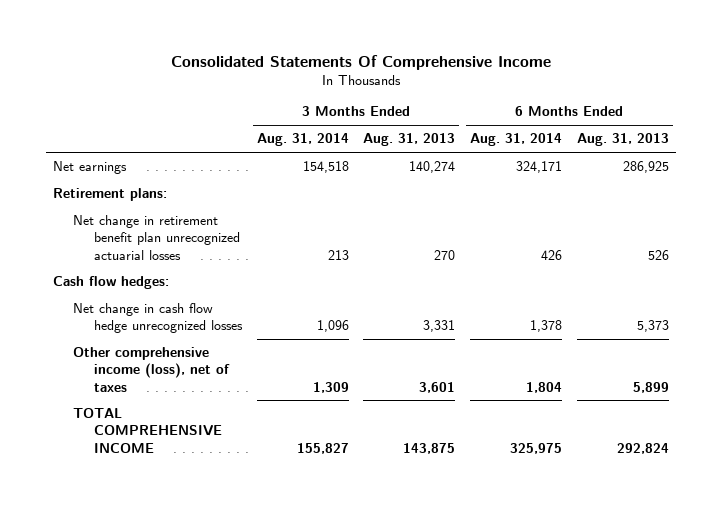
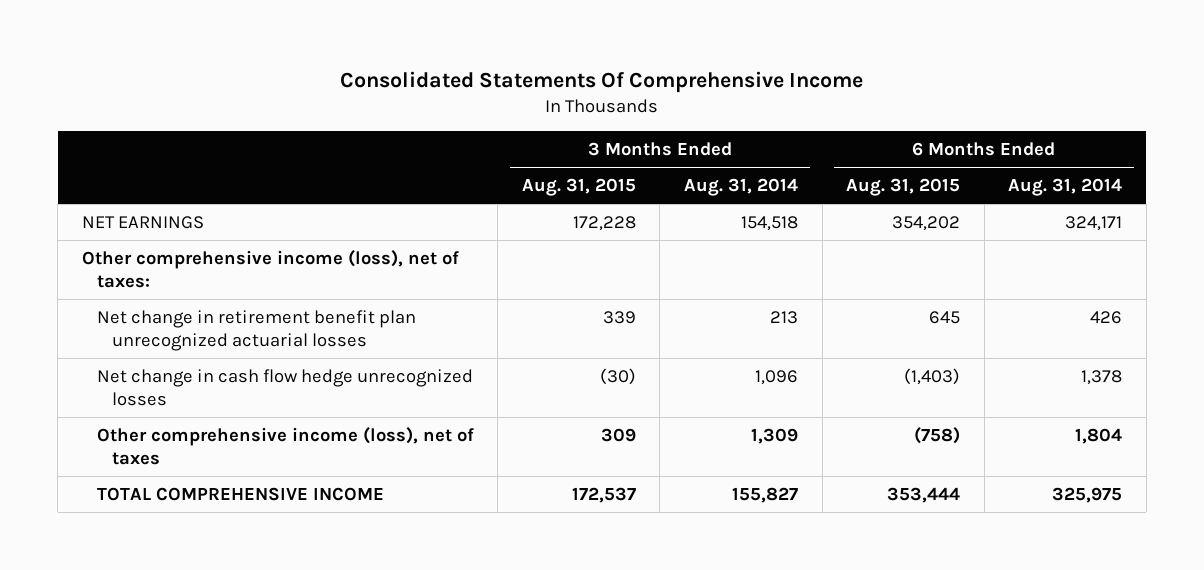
- | 3 Months Ended Aug. 31, 2014 | 3 Months Ended Aug. 31, 2013 | 6 Months Ended Aug. 31, 2014 | 6 Months Ended Aug. 31, 2013
+ | 3 Months Ended Aug. 31, 2015 | 3 Months Ended Aug. 31, 2014 | 6 Months Ended Aug. 31, 2015 | 6 Months Ended Aug. 31, 2014
- Net earnings | 154,518 | 140,274 | 324,171 | 286,925
- Retirement plans:
+ NET EARNINGS | 172,228 | 154,518 | 354,202 | 324,171
+ Other comprehensive income (loss), net of taxes:
- Cash flow hedges:

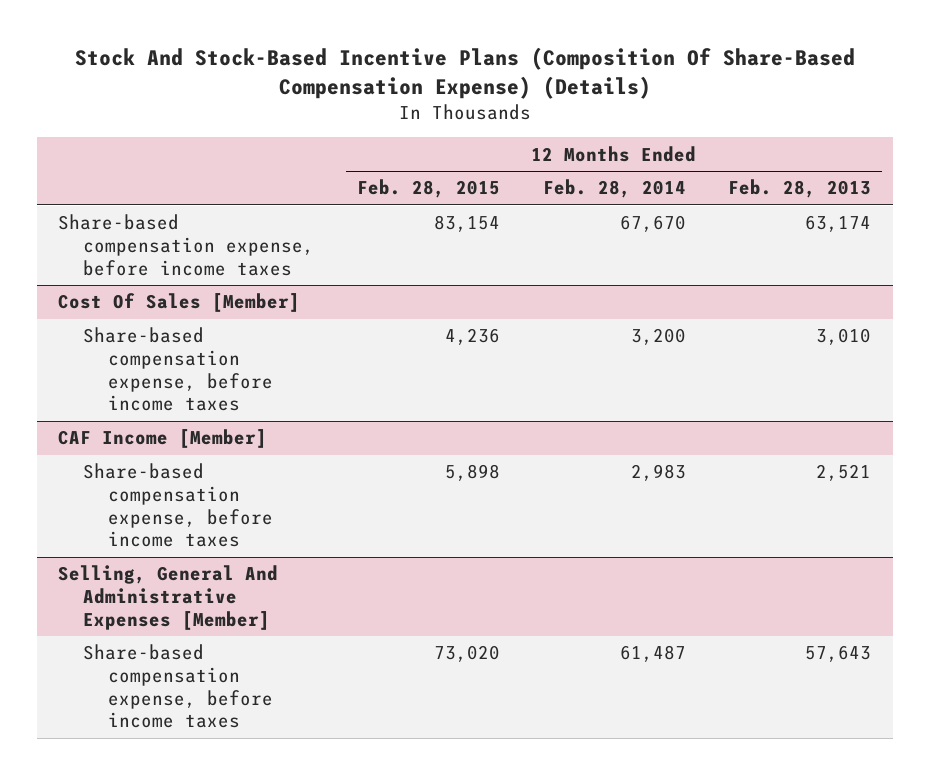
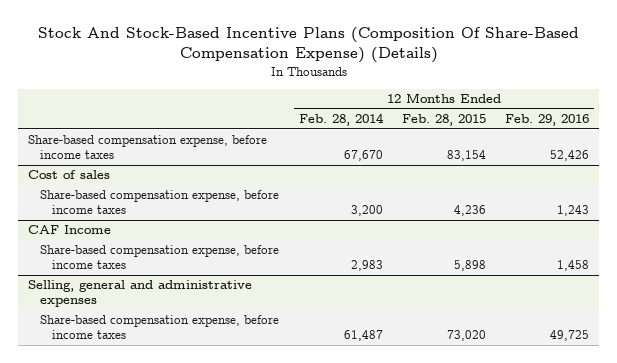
- | 12 Months Ended Feb. 28, 2015 | 12 Months Ended Feb. 28, 2014 | 12 Months Ended Feb. 28, 2013
+ | 12 Months Ended Feb. 28, 2014 | 12 Months Ended Feb. 28, 2015 | 12 Months Ended Feb. 29, 2016
- Cost Of Sales [Member]
+ Cost of sales
- CAF Income [Member]
+ CAF Income
- Selling, General And Administrative Expenses [Member]
+ Selling, general and administrative expenses

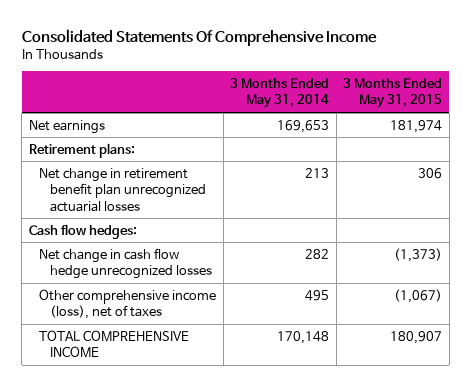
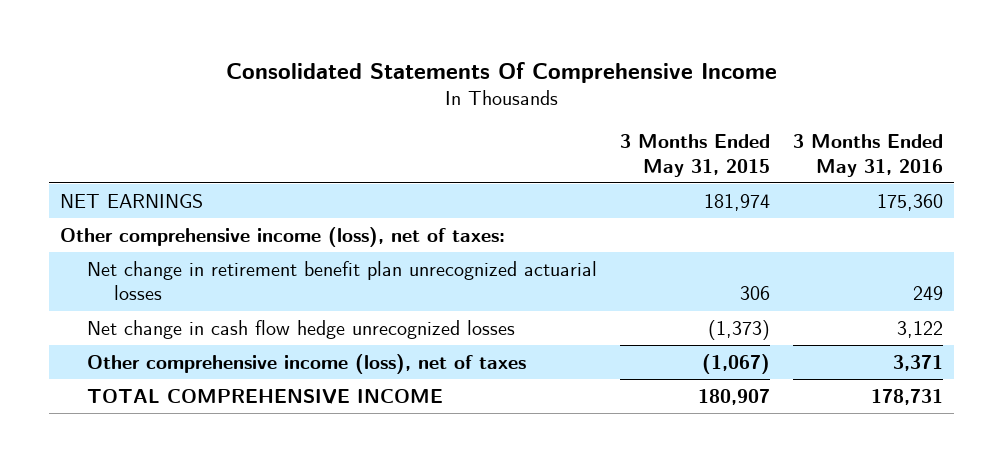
- | 3 Months Ended May 31, 2014 | 3 Months Ended May 31, 2015
+ | 3 Months Ended May 31, 2015 | 3 Months Ended May 31, 2016
- Net earnings | 169,653 | 181,974
- Retirement plans:
+ NET EARNINGS | 181,974 | 175,360
+ Other comprehensive income (loss), net of taxes:
- Cash flow hedges:

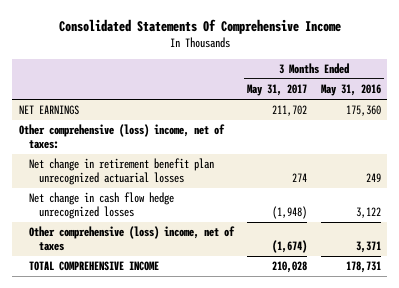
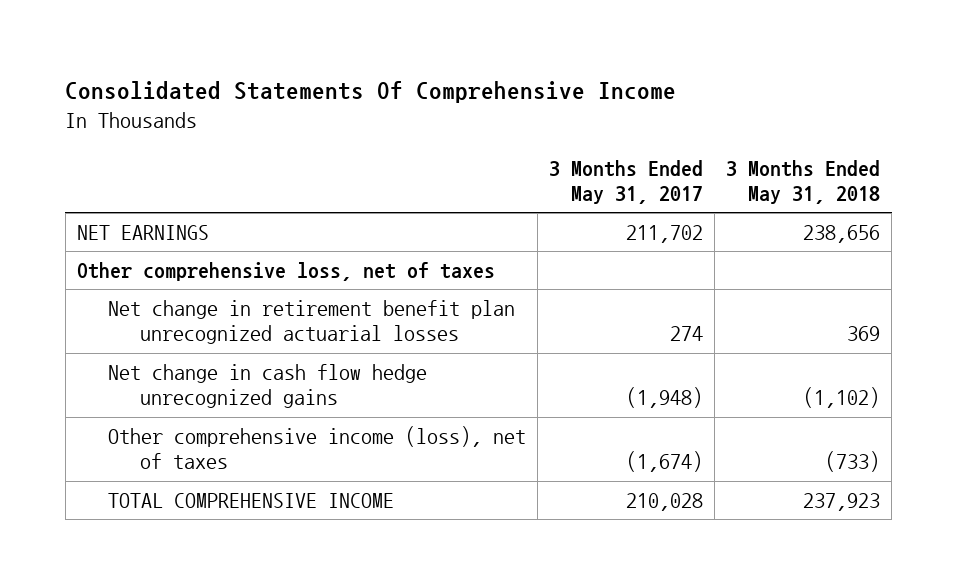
- | 3 Months Ended May 31, 2017 | 3 Months Ended May 31, 2016
+ | 3 Months Ended May 31, 2017 | 3 Months Ended May 31, 2018
- Other comprehensive (loss) income, net of taxes:
+ Other comprehensive loss, net of taxes
- Net change in cash flow hedge unrecognized losses | (1,948) | 3,122
- Other comprehensive (loss) income, net of taxes | (1,674) | 3,371
+ Net change in cash flow hedge unrecognized gains | (1,948) | (1,102)
+ Other comprehensive income (loss), net of taxes | (1,674) | (733)

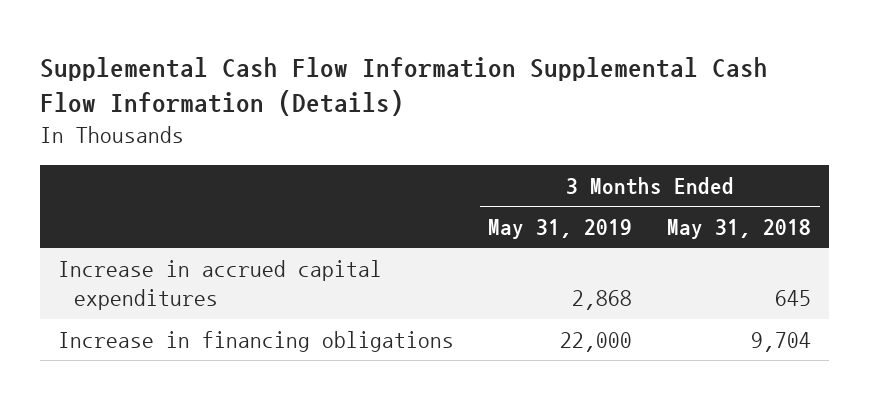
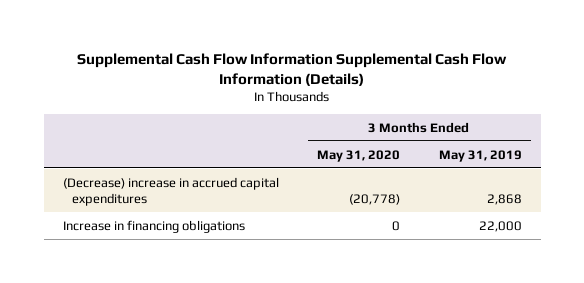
- | 3 Months Ended May 31, 2019 | 3 Months Ended May 31, 2018
+ | 3 Months Ended May 31, 2020 | 3 Months Ended May 31, 2019
- Increase in accrued capital expenditures | 2,868 | 645
+ (Decrease) increase in accrued capital expenditures | (20,778) | 2,868

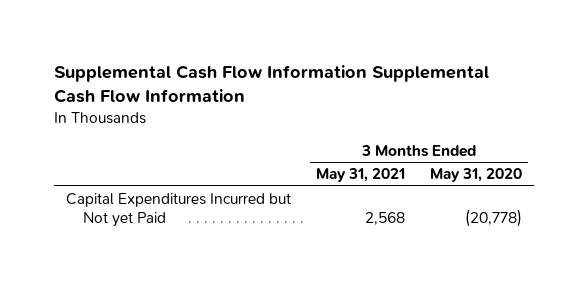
- Supplemental Cash Flow Information Supplemental Cash Flow Information (Details)
+ Supplemental Cash Flow Information Supplemental Cash Flow Information
- | 3 Months Ended May 31, 2020 | 3 Months Ended May 31, 2019
+ | 3 Months Ended May 31, 2021 | 3 Months Ended May 31, 2020
- (Decrease) increase in accrued capital expenditures | (20,778) | 2,868
- Increase in financing obligations | 0 | 22,000
+ Capital Expenditures Incurred but Not yet Paid | 2,568 | (20,778)

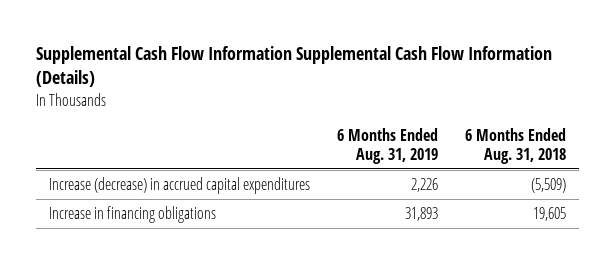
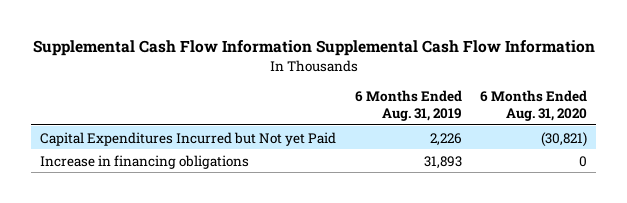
- Supplemental Cash Flow Information Supplemental Cash Flow Information (Details)
+ Supplemental Cash Flow Information Supplemental Cash Flow Information
- | 6 Months Ended Aug. 31, 2019 | 6 Months Ended Aug. 31, 2018
+ | 6 Months Ended Aug. 31, 2019 | 6 Months Ended Aug. 31, 2020
- Increase (decrease) in accrued capital expenditures | 2,226 | (5,509)
+ Capital Expenditures Incurred but Not yet Paid | 2,226 | (30,821)

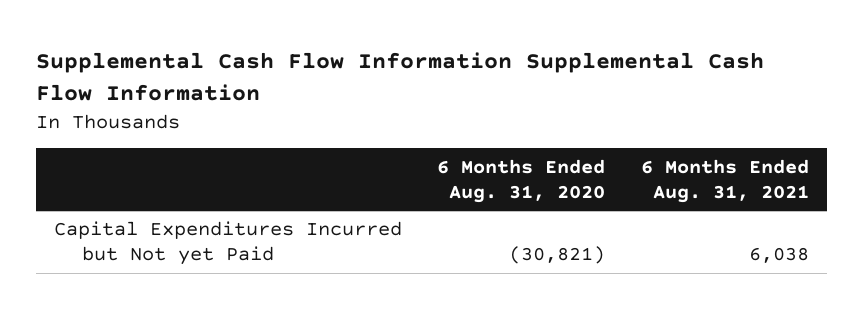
- | 6 Months Ended Aug. 31, 2019 | 6 Months Ended Aug. 31, 2020
+ | 6 Months Ended Aug. 31, 2020 | 6 Months Ended Aug. 31, 2021
- Increase in financing obligations | 31,893 | 0

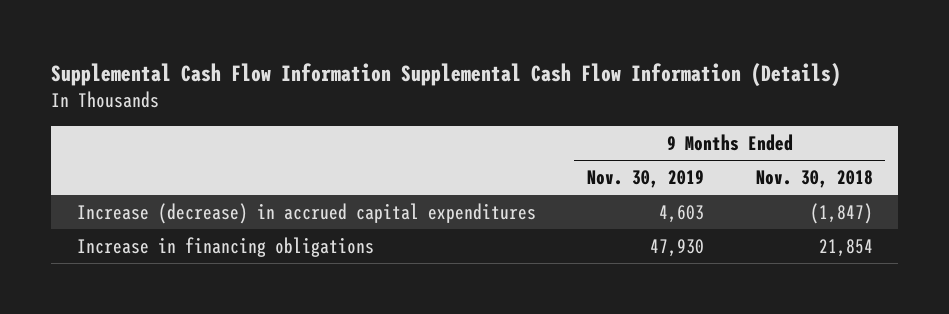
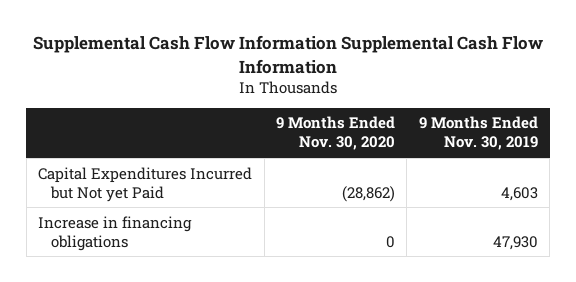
- Supplemental Cash Flow Information Supplemental Cash Flow Information (Details)
+ Supplemental Cash Flow Information Supplemental Cash Flow Information
- | 9 Months Ended Nov. 30, 2019 | 9 Months Ended Nov. 30, 2018
+ | 9 Months Ended Nov. 30, 2020 | 9 Months Ended Nov. 30, 2019
- Increase (decrease) in accrued capital expenditures | 4,603 | (1,847)
+ Capital Expenditures Incurred but Not yet Paid | (28,862) | 4,603

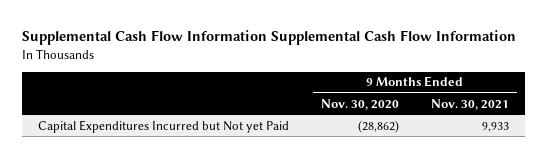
- | 9 Months Ended Nov. 30, 2020 | 9 Months Ended Nov. 30, 2019
+ | 9 Months Ended Nov. 30, 2020 | 9 Months Ended Nov. 30, 2021
- Increase in financing obligations | 0 | 47,930

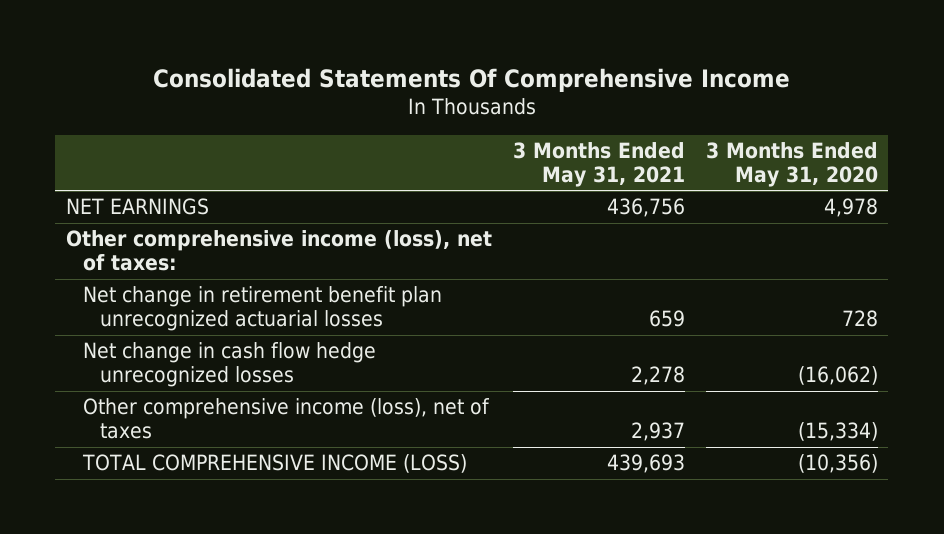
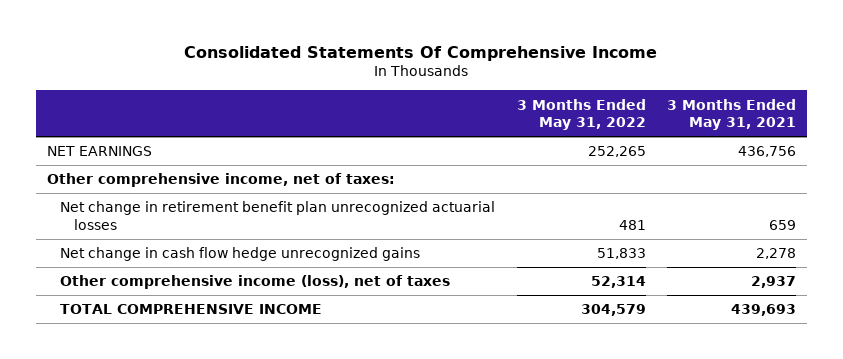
- | 3 Months Ended May 31, 2021 | 3 Months Ended May 31, 2020
+ | 3 Months Ended May 31, 2022 | 3 Months Ended May 31, 2021
- Other comprehensive income (loss), net of taxes:
+ Other comprehensive income, net of taxes:
- Net change in cash flow hedge unrecognized losses | 2,278 | (16,062)
+ Net change in cash flow hedge unrecognized gains | 51,833 | 2,278
- TOTAL COMPREHENSIVE INCOME (LOSS) | 439,693 | (10,356)
+ TOTAL COMPREHENSIVE INCOME | 304,579 | 439,693

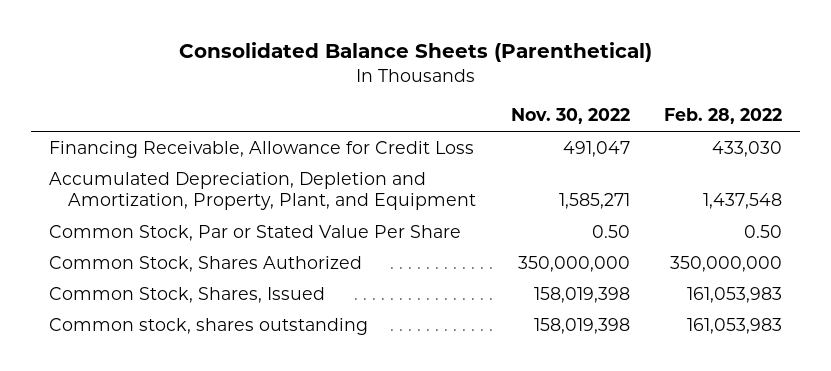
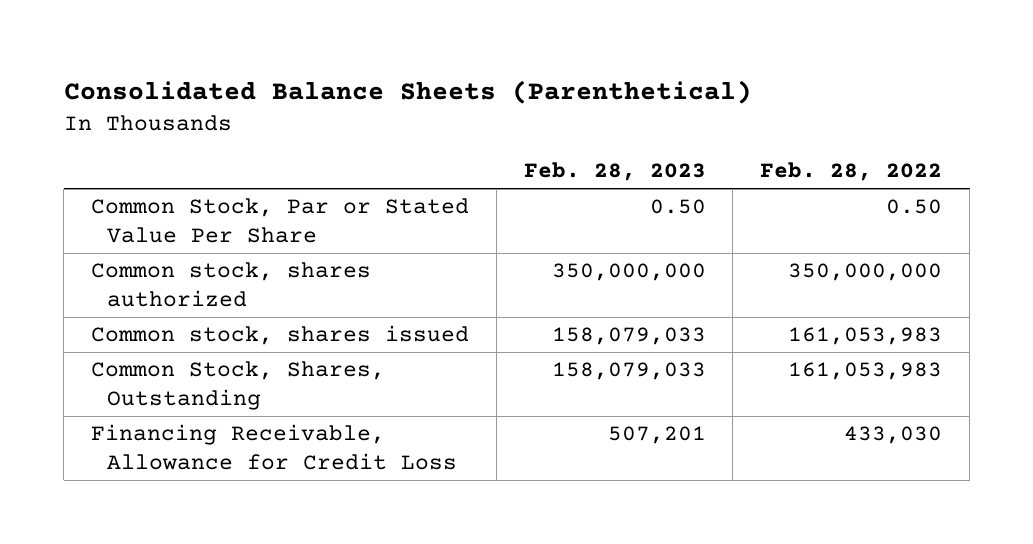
- | Nov. 30, 2022 | Feb. 28, 2022
+ | Feb. 28, 2023 | Feb. 28, 2022
- Accumulated Depreciation, Depletion and Amortization, Property, Plant, and Equipment | 1,585,271 | 1,437,548
- Common Stock, Shares Authorized | 350,000,000 | 350,000,000
- Common Stock, Shares, Issued | 158,019,398 | 161,053,983
- Common stock, shares outstanding | 158,019,398 | 161,053,983
+ Common stock, shares authorized | 350,000,000 | 350,000,000
+ Common stock, shares issued | 158,079,033 | 161,053,983
+ Common Stock, Shares, Outstanding | 158,079,033 | 161,053,983
moved down: Financing Receivable, Allowance for Credit Loss | 507,201 | 433,030

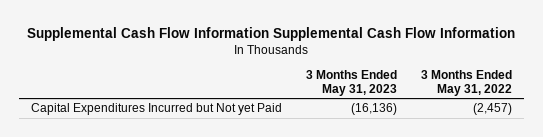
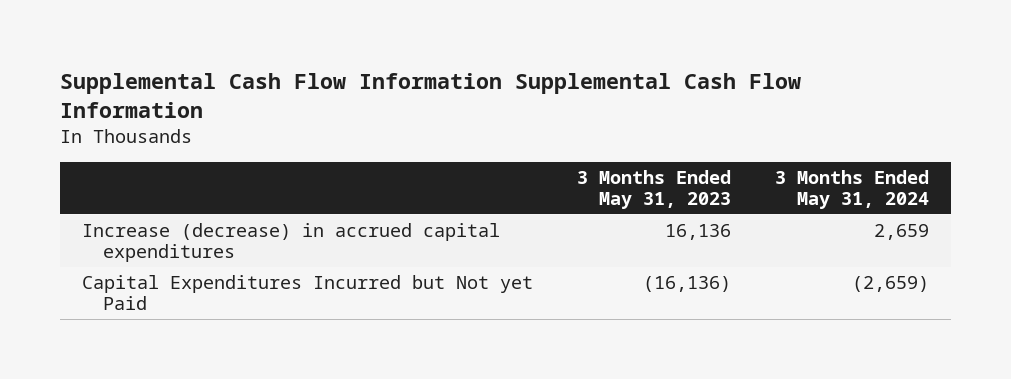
- | 3 Months Ended May 31, 2023 | 3 Months Ended May 31, 2022
+ | 3 Months Ended May 31, 2023 | 3 Months Ended May 31, 2024
+ Increase (decrease) in accrued capital expenditures | 16,136 | 2,659

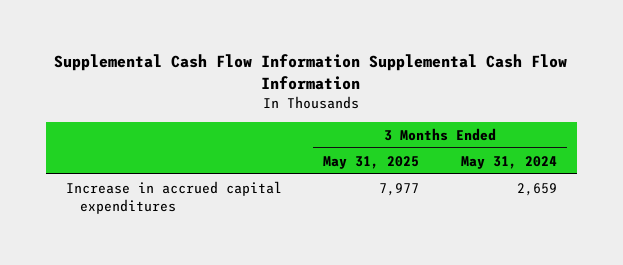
- | 3 Months Ended May 31, 2023 | 3 Months Ended May 31, 2024
+ | 3 Months Ended May 31, 2025 | 3 Months Ended May 31, 2024
- Increase (decrease) in accrued capital expenditures | 16,136 | 2,659
- Capital Expenditures Incurred but Not yet Paid | (16,136) | (2,659)
+ Increase in accrued capital expenditures | 7,977 | 2,659

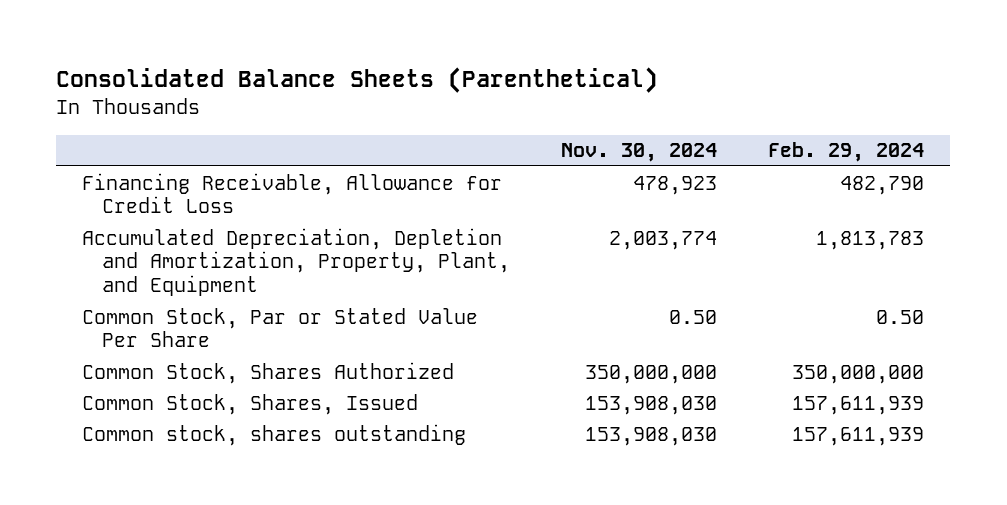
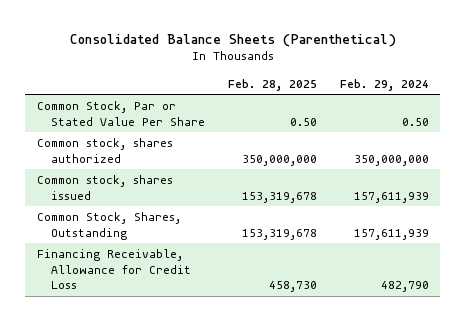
- | Nov. 30, 2024 | Feb. 29, 2024
+ | Feb. 28, 2025 | Feb. 29, 2024
- Accumulated Depreciation, Depletion and Amortization, Property, Plant, and Equipment | 2,003,774 | 1,813,783
- Common Stock, Shares Authorized | 350,000,000 | 350,000,000
- Common Stock, Shares, Issued | 153,908,030 | 157,611,939
- Common stock, shares outstanding | 153,908,030 | 157,611,939
+ Common stock, shares authorized | 350,000,000 | 350,000,000
+ Common stock, shares issued | 153,319,678 | 157,611,939
+ Common Stock, Shares, Outstanding | 153,319,678 | 157,611,939
moved down: Financing Receivable, Allowance for Credit Loss | 458,730 | 482,790

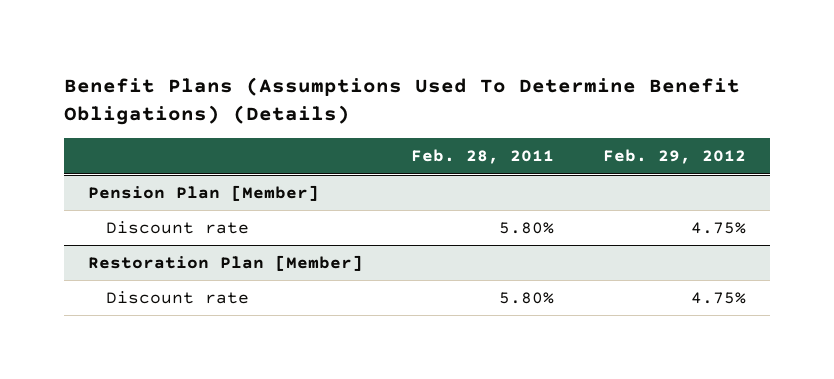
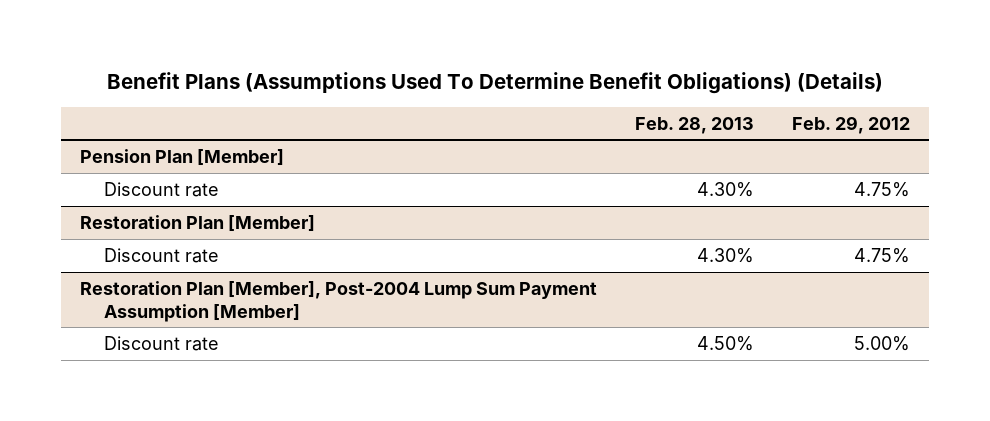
- | Feb. 28, 2011 | Feb. 29, 2012
+ | Feb. 28, 2013 | Feb. 29, 2012
+ Restoration Plan [Member], Post-2004 Lump Sum Payment Assumption [Member]
+ Discount rate | 4.50% | 5.00%

